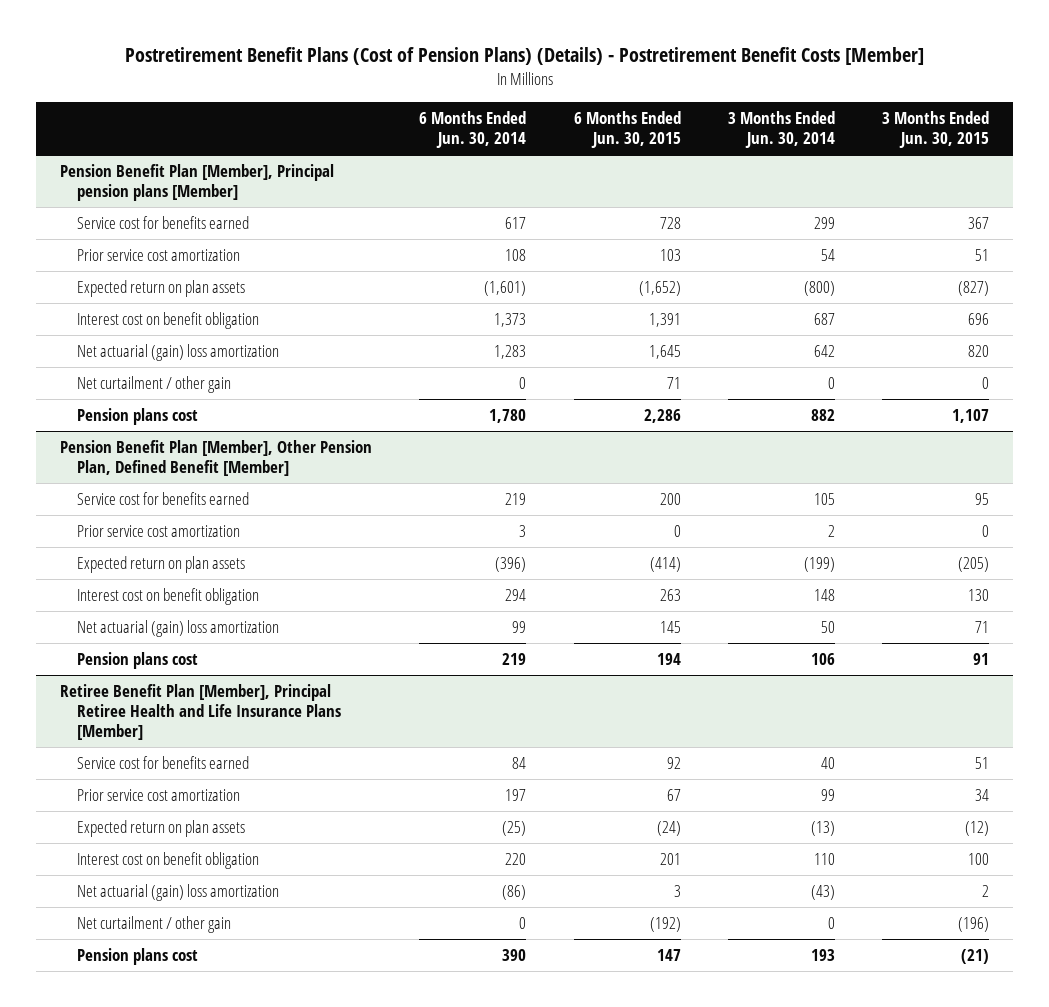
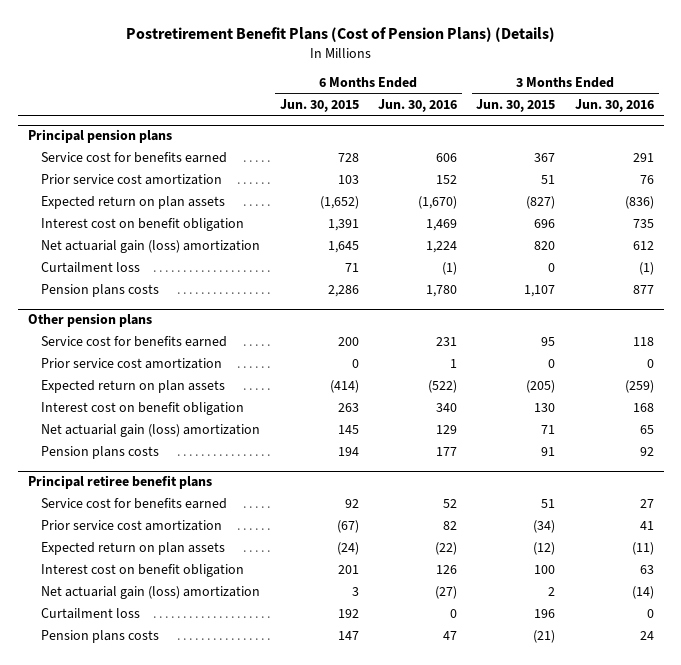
- Postretirement Benefit Plans (Cost of Pension Plans) (Details) - Postretirement Benefit Costs [Member]
+ Postretirement Benefit Plans (Cost of Pension Plans) (Details)
- | 6 Months Ended Jun. 30, 2014 | 6 Months Ended Jun. 30, 2015 | 3 Months Ended Jun. 30, 2014 | 3 Months Ended Jun. 30, 2015
+ | 6 Months Ended Jun. 30, 2015 | 6 Months Ended Jun. 30, 2016 | 3 Months Ended Jun. 30, 2015 | 3 Months Ended Jun. 30, 2016
- Pension Benefit Plan [Member], Principal pension plans [Member]
+ Principal pension plans
- Net actuarial (gain) loss amortization | 1,283 | 1,645 | 642 | 820
- Net curtailment / other gain | 0 | 71 | 0 | 0
- Pension plans cost | 1,780 | 2,286 | 882 | 1,107
- Pension Benefit Plan [Member], Other Pension Plan, Defined Benefit [Member]
+ Net actuarial gain (loss) amortization | 1,645 | 1,224 | 820 | 612
+ Curtailment loss | 71 | (1) | 0 | (1)
+ Pension plans costs | 2,286 | 1,780 | 1,107 | 877
+ Other pension plans
- Net actuarial (gain) loss amortization | 99 | 145 | 50 | 71
- Pension plans cost | 219 | 194 | 106 | 91
- Retiree Benefit Plan [Member], Principal Retiree Health and Life Insurance Plans [Member]
+ Net actuarial gain (loss) amortization | 145 | 129 | 71 | 65
+ Pension plans costs | 194 | 177 | 91 | 92
+ Principal retiree benefit plans
- Prior service cost amortization | 197 | 67 | 99 | 34
+ Prior service cost amortization | (67) | 82 | (34) | 41
- Net actuarial (gain) loss amortization | (86) | 3 | (43) | 2
- Net curtailment / other gain | 0 | (192) | 0 | (196)
- Pension plans cost | 390 | 147 | 193 | (21)
+ Net actuarial gain (loss) amortization | 3 | (27) | 2 | (14)
+ Curtailment loss | 192 | 0 | 196 | 0
+ Pension plans costs | 147 | 47 | (21) | 24

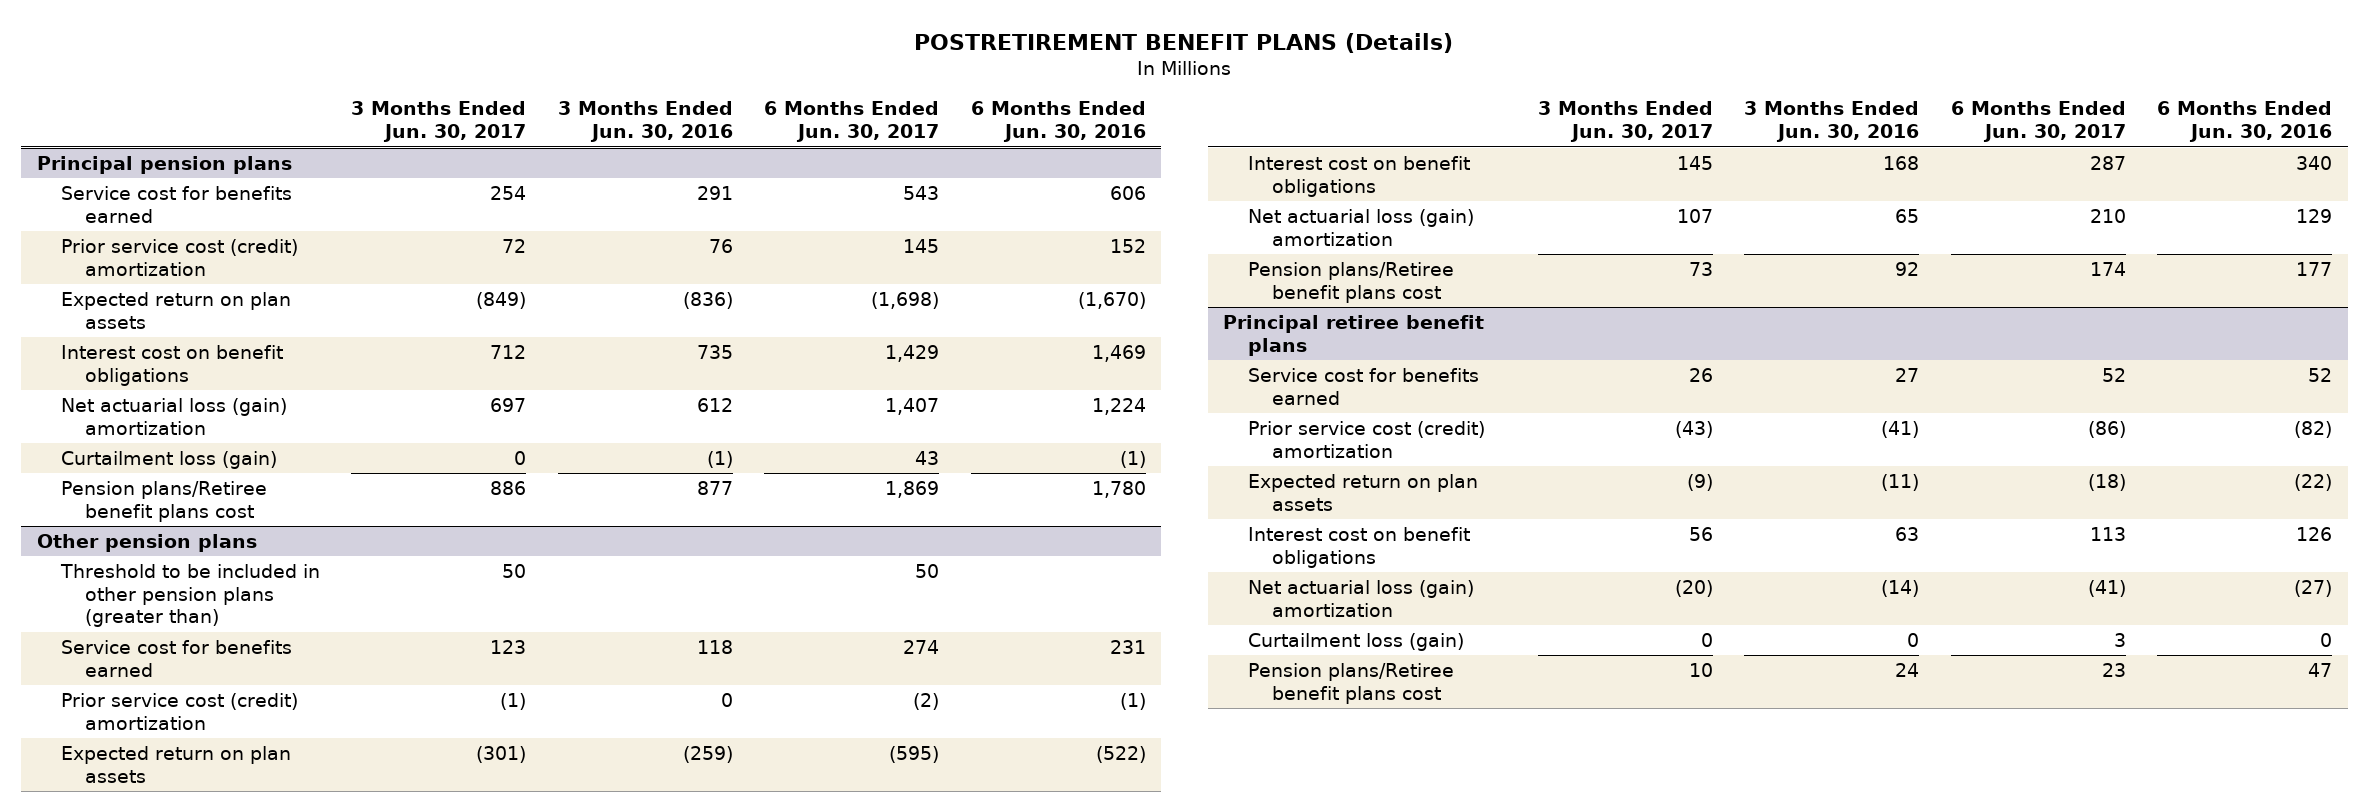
- Postretirement Benefit Plans (Cost of Pension Plans) (Details)
+ POSTRETIREMENT BENEFIT PLANS (Details)
- | 6 Months Ended Jun. 30, 2015 | 6 Months Ended Jun. 30, 2016 | 3 Months Ended Jun. 30, 2015 | 3 Months Ended Jun. 30, 2016
+ | 3 Months Ended Jun. 30, 2017 | 3 Months Ended Jun. 30, 2016 | 6 Months Ended Jun. 30, 2017 | 6 Months Ended Jun. 30, 2016
@ Principal pension plans
- Prior service cost amortization | 103 | 152 | 51 | 76
+ Prior service cost (credit) amortization | 72 | 76 | 145 | 152
- Interest cost on benefit obligation | 1,391 | 1,469 | 696 | 735
- Net actuarial gain (loss) amortization | 1,645 | 1,224 | 820 | 612
- Curtailment loss | 71 | (1) | 0 | (1)
- Pension plans costs | 2,286 | 1,780 | 1,107 | 877
+ Interest cost on benefit obligations | 712 | 735 | 1,429 | 1,469
+ Net actuarial loss (gain) amortization | 697 | 612 | 1,407 | 1,224
+ Curtailment loss (gain) | 0 | (1) | 43 | (1)
+ Pension plans/Retiree benefit plans cost | 886 | 877 | 1,869 | 1,780
@ Other pension plans
+ Threshold to be included in other pension plans (greater than) | 50 | | 50 |
- Prior service cost amortization | 0 | 1 | 0 | 0
+ Prior service cost (credit) amortization | (1) | 0 | (2) | (1)
- Interest cost on benefit obligation | 263 | 340 | 130 | 168
- Net actuarial gain (loss) amortization | 145 | 129 | 71 | 65
- Pension plans costs | 194 | 177 | 91 | 92
+ Interest cost on benefit obligations | 145 | 168 | 287 | 340
+ Net actuarial loss (gain) amortization | 107 | 65 | 210 | 129
+ Pension plans/Retiree benefit plans cost | 73 | 92 | 174 | 177
@ Principal retiree benefit plans
- Prior service cost amortization | (67) | 82 | (34) | 41
+ Prior service cost (credit) amortization | (43) | (41) | (86) | (82)
- Interest cost on benefit obligation | 201 | 126 | 100 | 63
- Net actuarial gain (loss) amortization | 3 | (27) | 2 | (14)
- Curtailment loss | 192 | 0 | 196 | 0
- Pension plans costs | 147 | 47 | (21) | 24
+ Interest cost on benefit obligations | 56 | 63 | 113 | 126
+ Net actuarial loss (gain) amortization | (20) | (14) | (41) | (27)
+ Curtailment loss (gain) | 0 | 0 | 3 | 0
+ Pension plans/Retiree benefit plans cost | 10 | 24 | 23 | 47

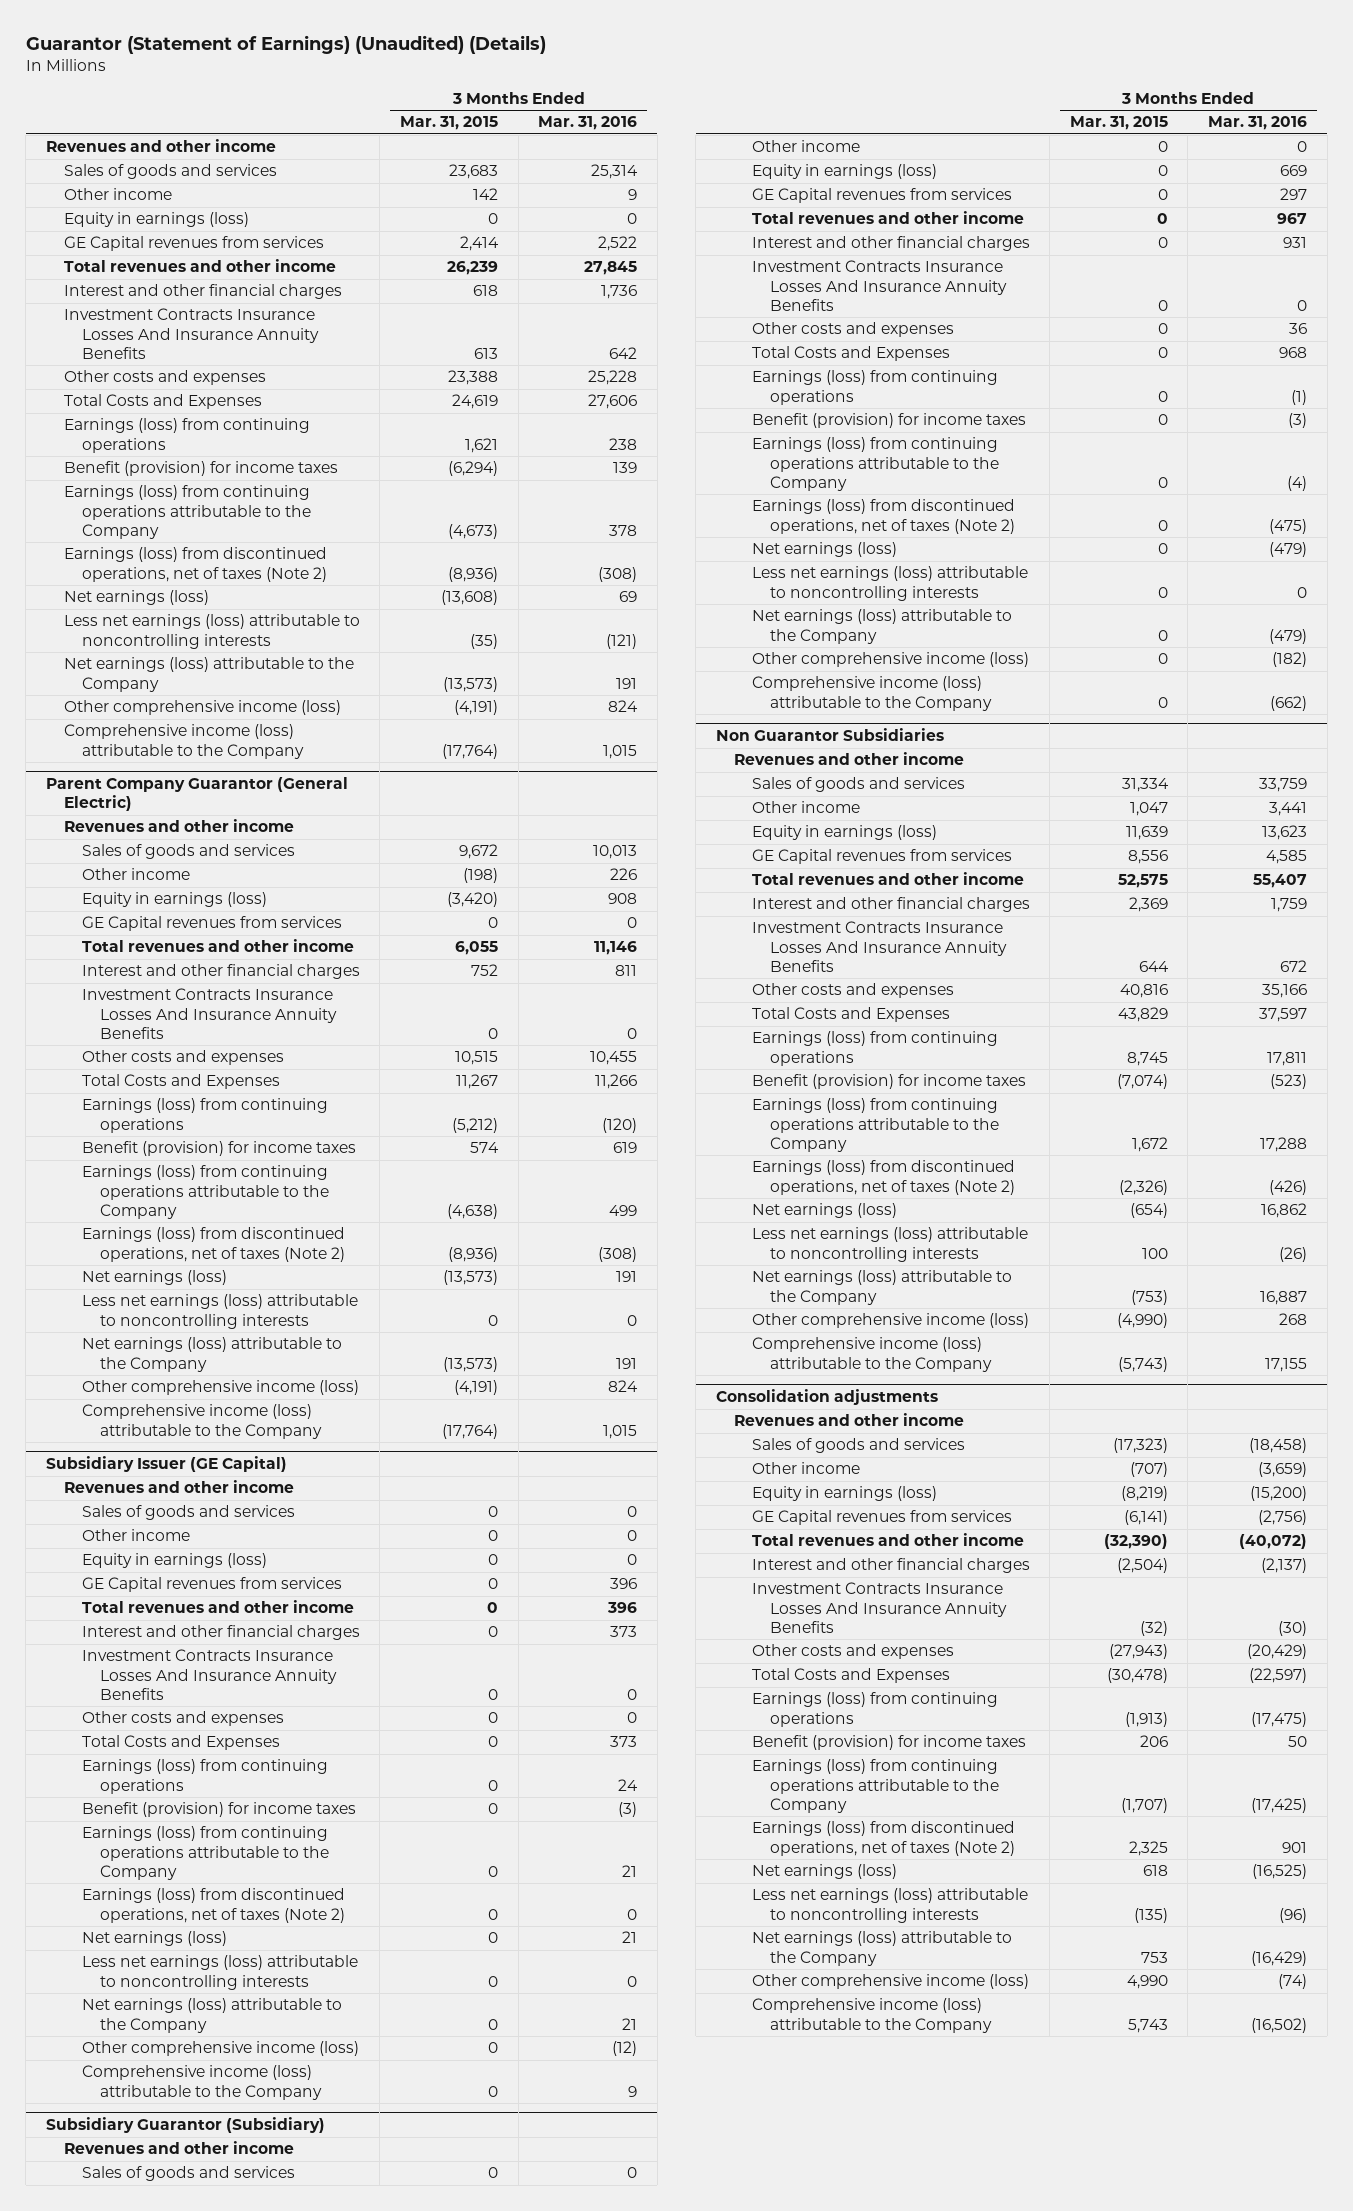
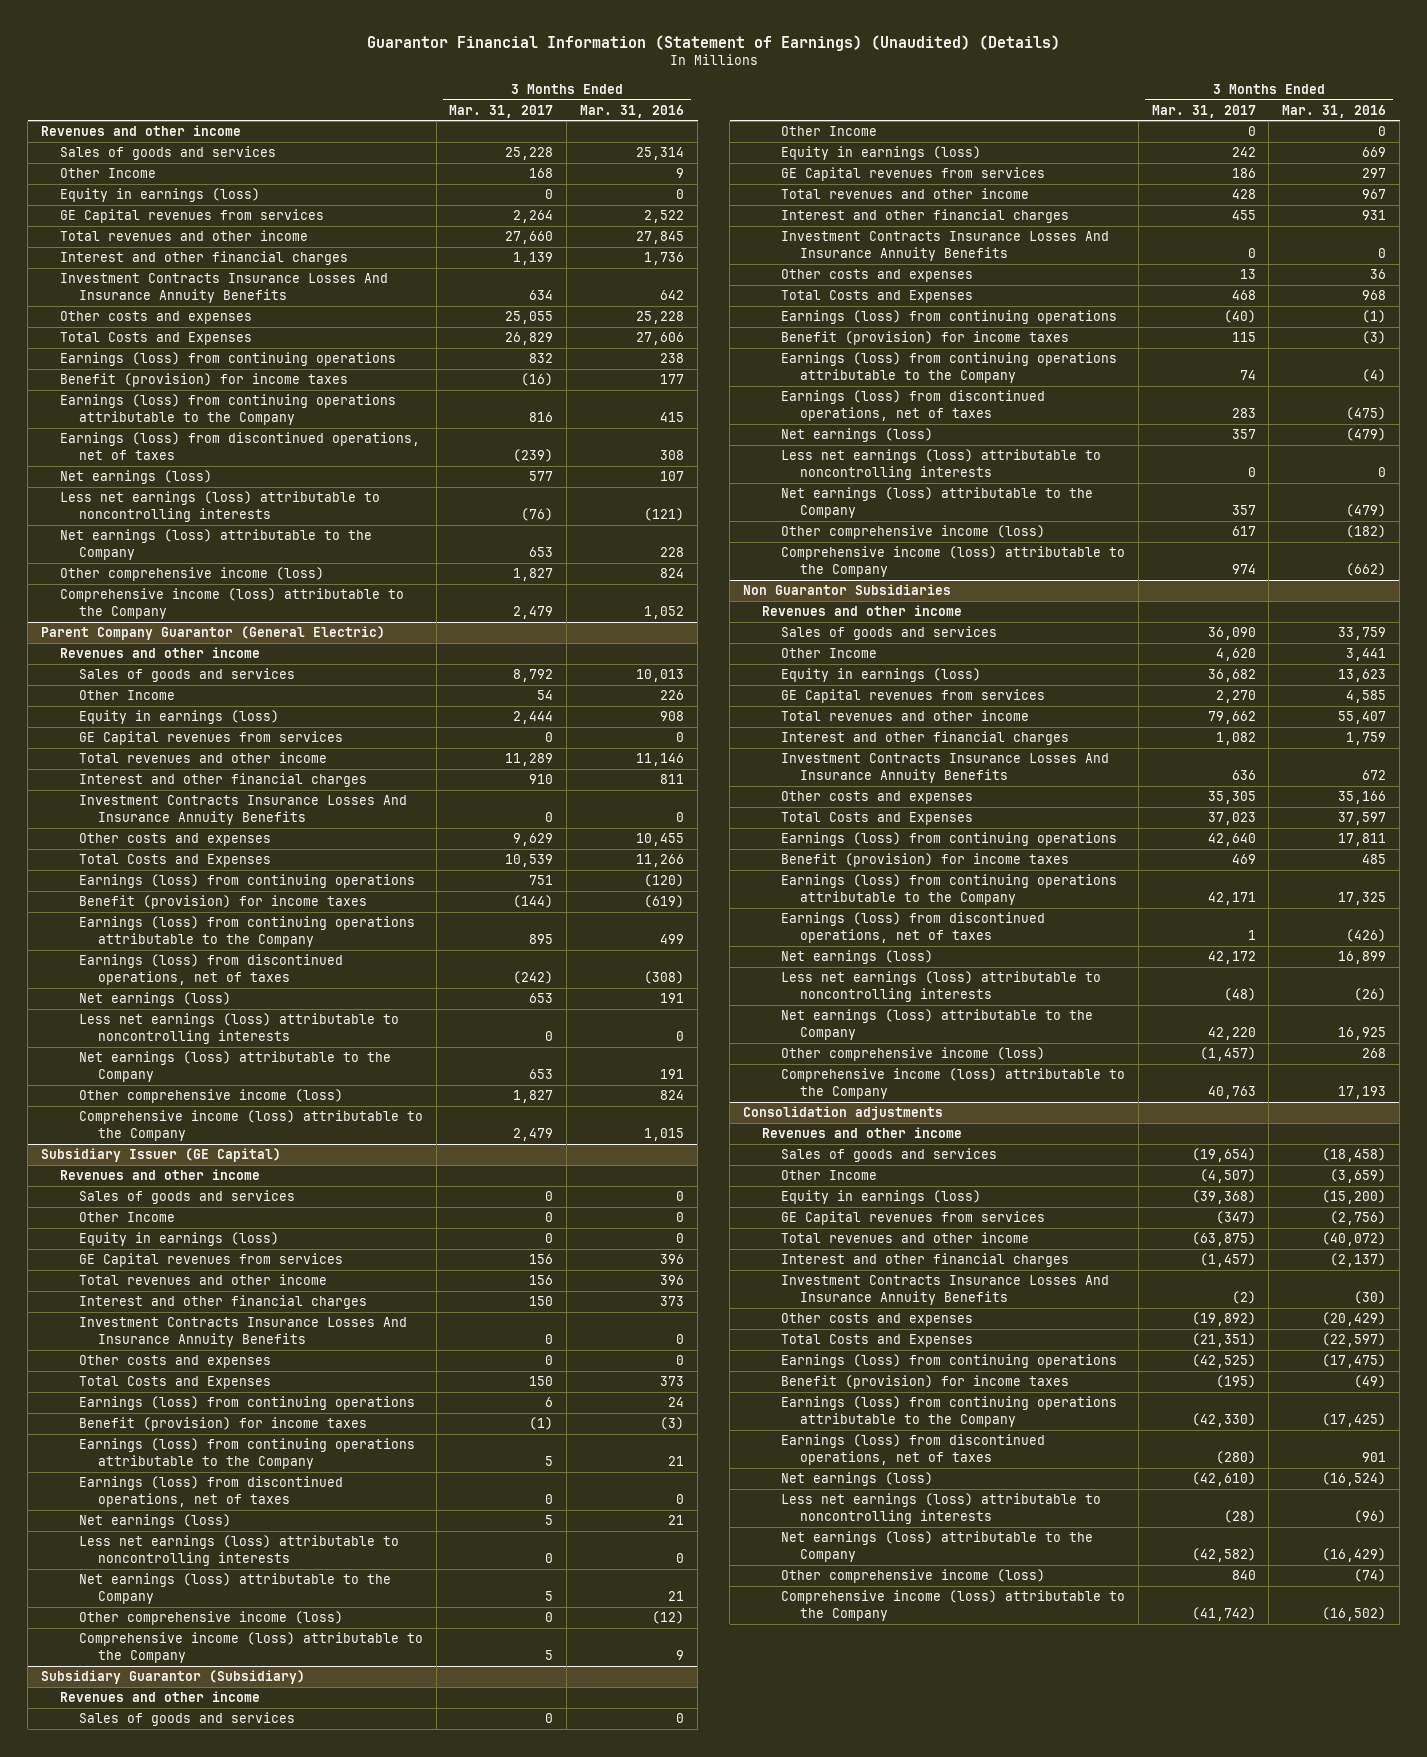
- Guarantor (Statement of Earnings) (Unaudited) (Details)
+ Guarantor Financial Information (Statement of Earnings) (Unaudited) (Details)
- | 3 Months Ended Mar. 31, 2015 | 3 Months Ended Mar. 31, 2016
+ | 3 Months Ended Mar. 31, 2017 | 3 Months Ended Mar. 31, 2016
- Other income | 142 | 9
+ Other Income | 168 | 9
- Benefit (provision) for income taxes | (6,294) | 139
- Earnings (loss) from continuing operations attributable to the Company | (4,673) | 378
- Earnings (loss) from discontinued operations, net of taxes (Note 2) | (8,936) | (308)
- Net earnings (loss) | (13,608) | 69
+ Benefit (provision) for income taxes | (16) | 177
+ Earnings (loss) from continuing operations attributable to the Company | 816 | 415
+ Earnings (loss) from discontinued operations, net of taxes | (239) | 308
+ Net earnings (loss) | 577 | 107
- Net earnings (loss) attributable to the Company | (13,573) | 191
+ Net earnings (loss) attributable to the Company | 653 | 228
- Comprehensive income (loss) attributable to the Company | (17,764) | 1,015
+ Comprehensive income (loss) attributable to the Company | 2,479 | 1,052
@ Parent Company Guarantor (General Electric)
- Other income | (198) | 226
+ Other Income | 54 | 226
- Benefit (provision) for income taxes | 574 | 619
+ Benefit (provision) for income taxes | (144) | (619)
- Earnings (loss) from discontinued operations, net of taxes (Note 2) | (8,936) | (308)
+ Earnings (loss) from discontinued operations, net of taxes | (242) | (308)
@ Subsidiary Issuer (GE Capital)
- Other income | 0 | 0
+ Other Income | 0 | 0
- Earnings (loss) from discontinued operations, net of taxes (Note 2) | 0 | 0
+ Earnings (loss) from discontinued operations, net of taxes | 0 | 0
@ Subsidiary Guarantor (Subsidiary)
- Other income | 0 | 0
+ Other Income | 0 | 0
- Earnings (loss) from discontinued operations, net of taxes (Note 2) | 0 | (475)
+ Earnings (loss) from discontinued operations, net of taxes | 283 | (475)
@ Non Guarantor Subsidiaries
- Other income | 1,047 | 3,441
+ Other Income | 4,620 | 3,441
- Benefit (provision) for income taxes | (7,074) | (523)
- Earnings (loss) from continuing operations attributable to the Company | 1,672 | 17,288
- Earnings (loss) from discontinued operations, net of taxes (Note 2) | (2,326) | (426)
- Net earnings (loss) | (654) | 16,862
+ Benefit (provision) for income taxes | 469 | 485
+ Earnings (loss) from continuing operations attributable to the Company | 42,171 | 17,325
+ Earnings (loss) from discontinued operations, net of taxes | 1 | (426)
+ Net earnings (loss) | 42,172 | 16,899
- Net earnings (loss) attributable to the Company | (753) | 16,887
+ Net earnings (loss) attributable to the Company | 42,220 | 16,925
- Comprehensive income (loss) attributable to the Company | (5,743) | 17,155
+ Comprehensive income (loss) attributable to the Company | 40,763 | 17,193
@ Consolidation adjustments
- Other income | (707) | (3,659)
+ Other Income | (4,507) | (3,659)
- Benefit (provision) for income taxes | 206 | 50
+ Benefit (provision) for income taxes | (195) | (49)
- Earnings (loss) from discontinued operations, net of taxes (Note 2) | 2,325 | 901
- Net earnings (loss) | 618 | (16,525)
+ Earnings (loss) from discontinued operations, net of taxes | (280) | 901
+ Net earnings (loss) | (42,610) | (16,524)

